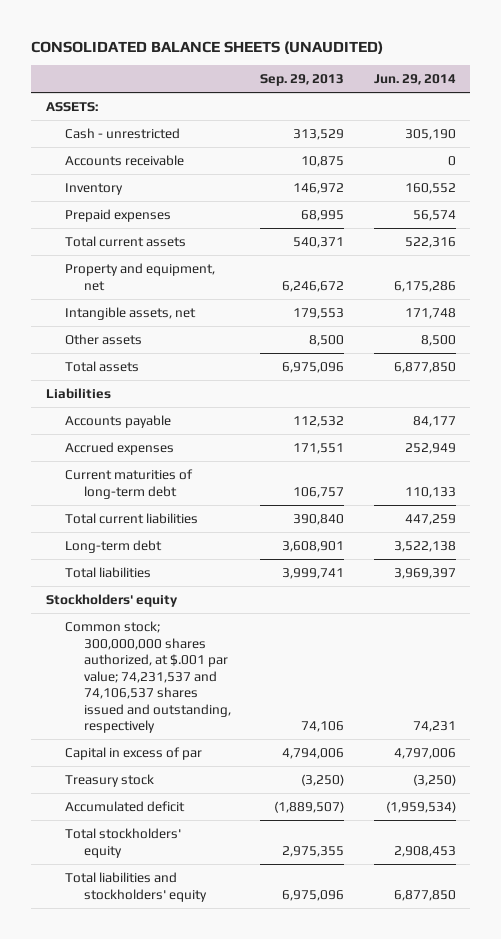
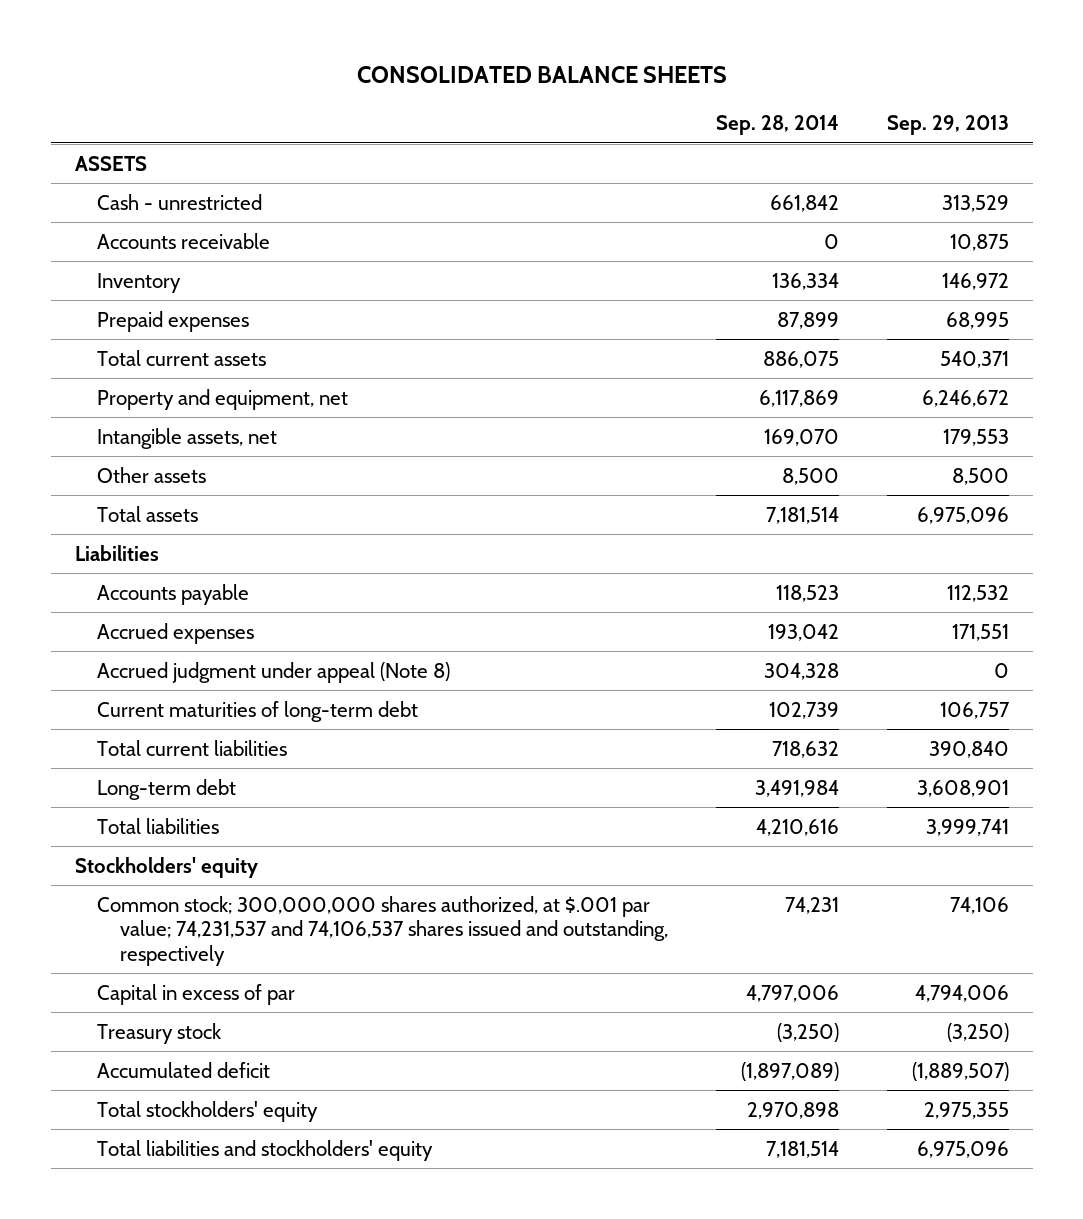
- CONSOLIDATED BALANCE SHEETS (UNAUDITED)
+ CONSOLIDATED BALANCE SHEETS
- | Sep. 29, 2013 | Jun. 29, 2014
+ | Sep. 28, 2014 | Sep. 29, 2013
- ASSETS:
+ ASSETS
+ Accrued judgment under appeal (Note 8) | 304,328 | 0

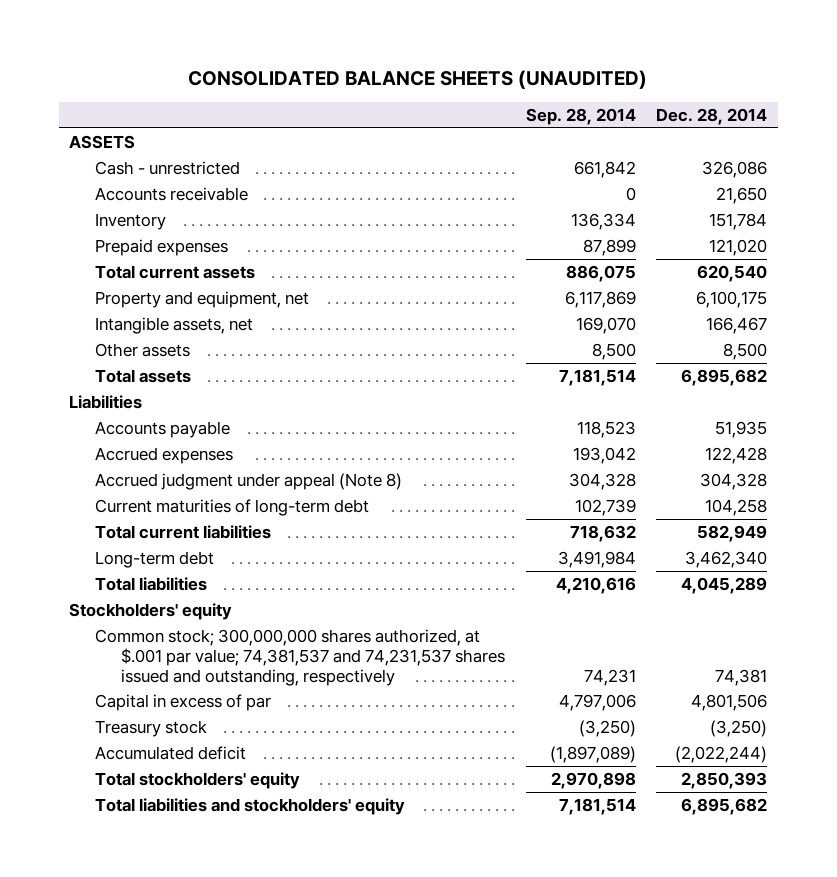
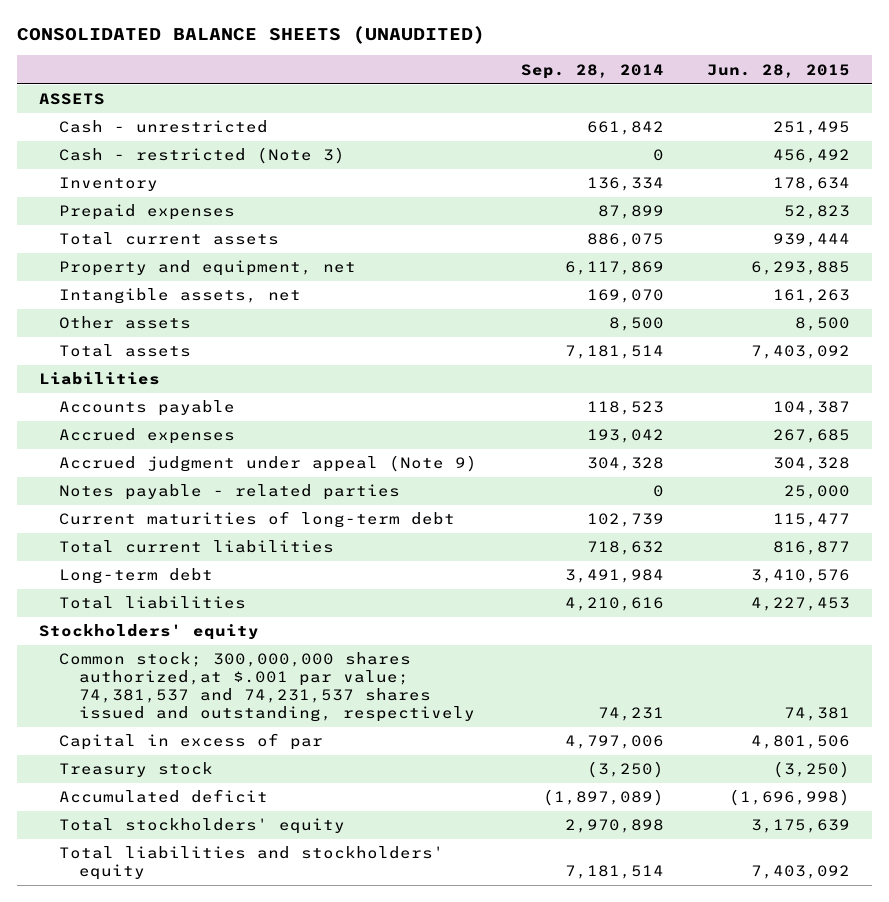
- | Sep. 28, 2014 | Dec. 28, 2014
+ | Sep. 28, 2014 | Jun. 28, 2015
- Accounts receivable | 0 | 21,650
+ Cash - restricted (Note 3) | 0 | 456,492
- Accrued judgment under appeal (Note 8) | 304,328 | 304,328
+ Accrued judgment under appeal (Note 9) | 304,328 | 304,328
+ Notes payable - related parties | 0 | 25,000
- Common stock; 300,000,000 shares authorized, at $.001 par value; 74,381,537 and 74,231,537 shares issued and outstanding, respectively | 74,231 | 74,381
+ Common stock; 300,000,000 shares authorized,at $.001 par value; 74,381,537 and 74,231,537 shares issued and outstanding, respectively | 74,231 | 74,381

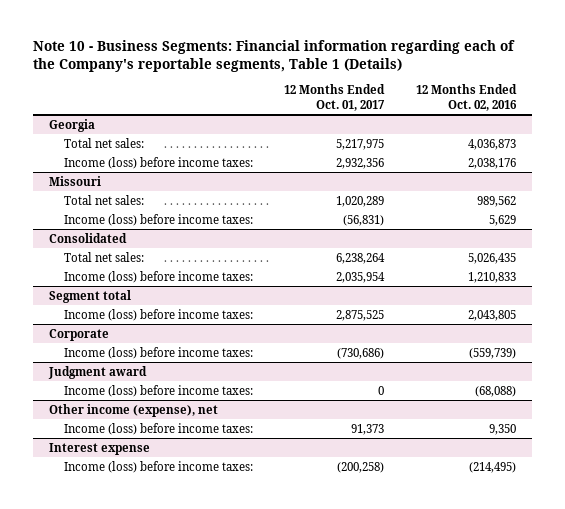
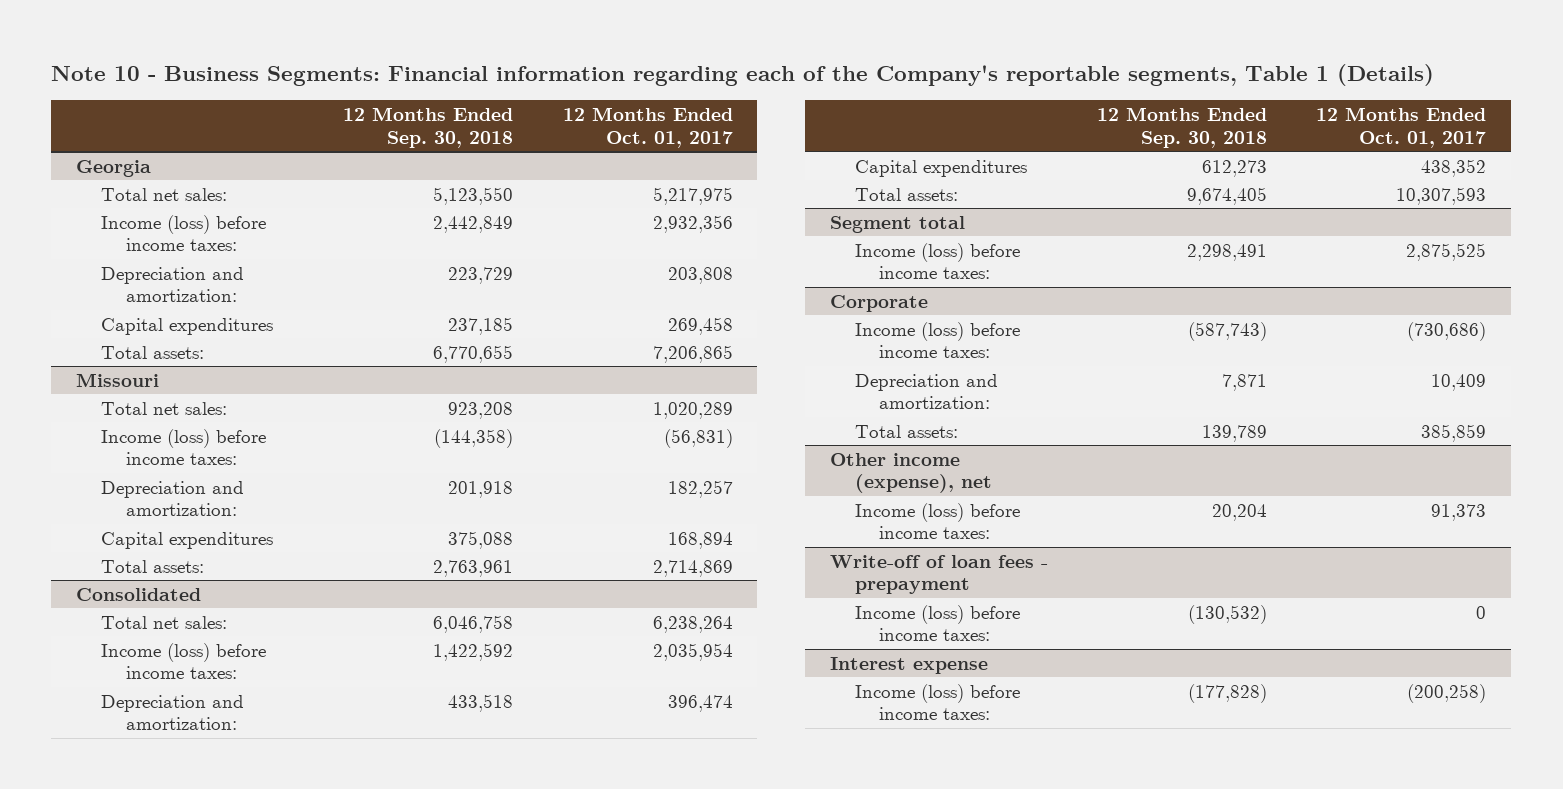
- | 12 Months Ended Oct. 01, 2017 | 12 Months Ended Oct. 02, 2016
+ | 12 Months Ended Sep. 30, 2018 | 12 Months Ended Oct. 01, 2017
@ Georgia
+ Depreciation and amortization: | 223,729 | 203,808
+ Capital expenditures | 237,185 | 269,458
+ Total assets: | 6,770,655 | 7,206,865
@ Missouri
+ Depreciation and amortization: | 201,918 | 182,257
+ Capital expenditures | 375,088 | 168,894
+ Total assets: | 2,763,961 | 2,714,869
@ Consolidated
+ Depreciation and amortization: | 433,518 | 396,474
+ Capital expenditures | 612,273 | 438,352
+ Total assets: | 9,674,405 | 10,307,593
- Judgment award
- Income (loss) before income taxes: | 0 | (68,088)
@ Corporate
+ Depreciation and amortization: | 7,871 | 10,409
+ Total assets: | 139,789 | 385,859
+ Write-off of loan fees - prepayment
+ Income (loss) before income taxes: | (130,532) | 0

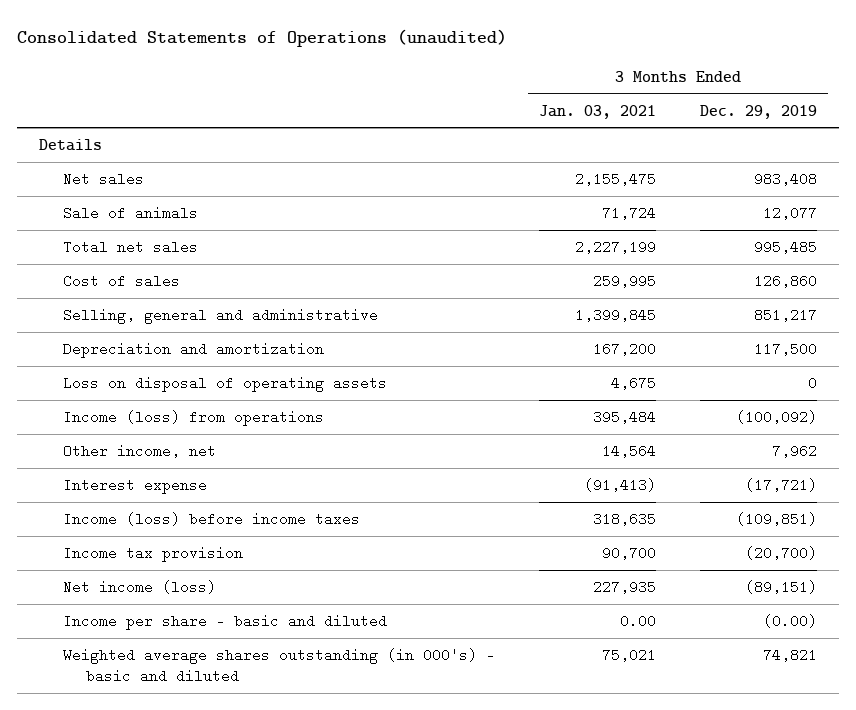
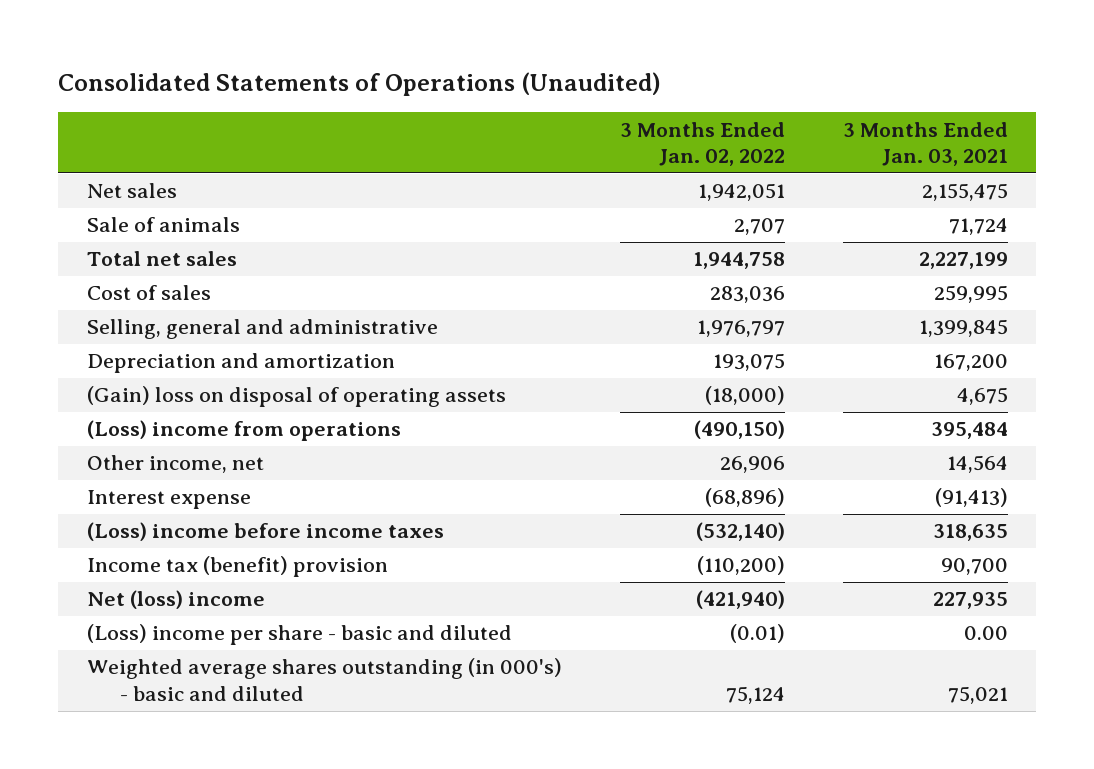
- Consolidated Statements of Operations (unaudited)
+ Consolidated Statements of Operations (Unaudited)
- | 3 Months Ended Jan. 03, 2021 | 3 Months Ended Dec. 29, 2019
+ | 3 Months Ended Jan. 02, 2022 | 3 Months Ended Jan. 03, 2021
- Details
- Loss on disposal of operating assets | 4,675 | 0
- Income (loss) from operations | 395,484 | (100,092)
+ (Gain) loss on disposal of operating assets | (18,000) | 4,675
+ (Loss) income from operations | (490,150) | 395,484
- Income (loss) before income taxes | 318,635 | (109,851)
- Income tax provision | 90,700 | (20,700)
- Net income (loss) | 227,935 | (89,151)
- Income per share - basic and diluted | 0.00 | (0.00)
+ (Loss) income before income taxes | (532,140) | 318,635
+ Income tax (benefit) provision | (110,200) | 90,700
+ Net (loss) income | (421,940) | 227,935
+ (Loss) income per share - basic and diluted | (0.01) | 0.00

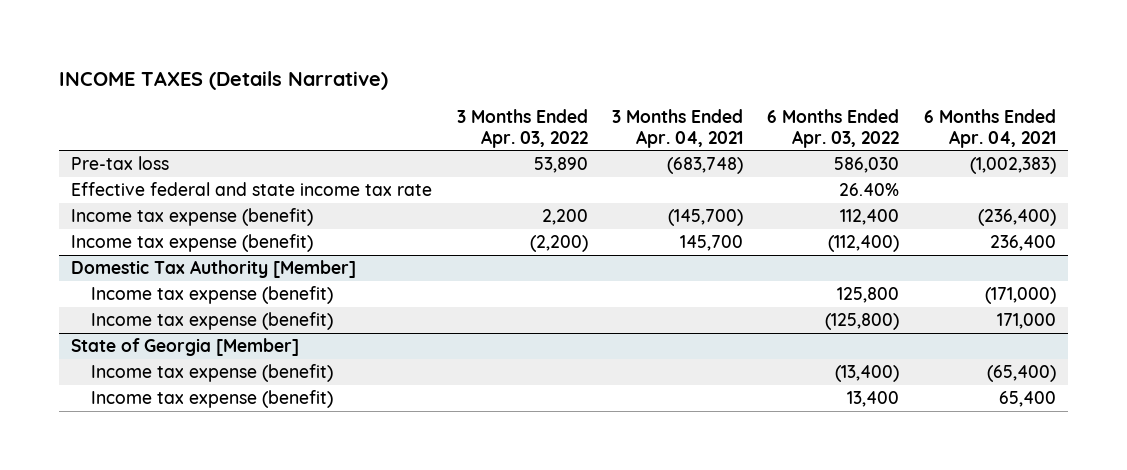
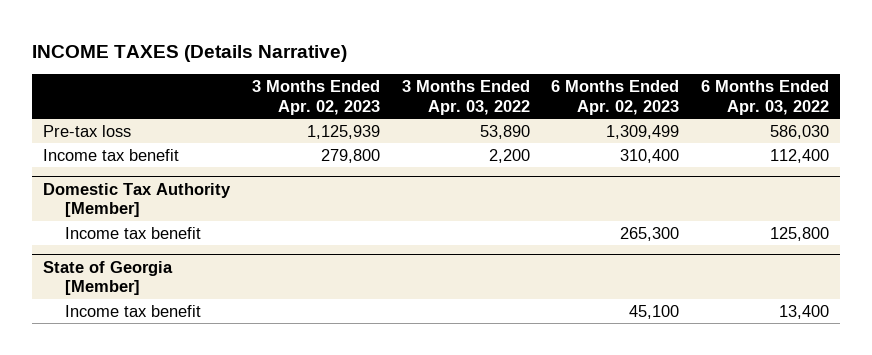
- | 3 Months Ended Apr. 03, 2022 | 3 Months Ended Apr. 04, 2021 | 6 Months Ended Apr. 03, 2022 | 6 Months Ended Apr. 04, 2021
+ | 3 Months Ended Apr. 02, 2023 | 3 Months Ended Apr. 03, 2022 | 6 Months Ended Apr. 02, 2023 | 6 Months Ended Apr. 03, 2022
- Effective federal and state income tax rate | | | 26.40% |
- Income tax expense (benefit) | 2,200 | (145,700) | 112,400 | (236,400)
- Income tax expense (benefit) | (2,200) | 145,700 | (112,400) | 236,400
+ Income tax benefit | 279,800 | 2,200 | 310,400 | 112,400
@ Domestic Tax Authority [Member]
- Income tax expense (benefit) | | | 125,800 | (171,000)
- Income tax expense (benefit) | | | (125,800) | 171,000
+ Income tax benefit | | | 265,300 | 125,800
@ State of Georgia [Member]
- Income tax expense (benefit) | | | (13,400) | (65,400)
- Income tax expense (benefit) | | | 13,400 | 65,400
+ Income tax benefit | | | 45,100 | 13,400

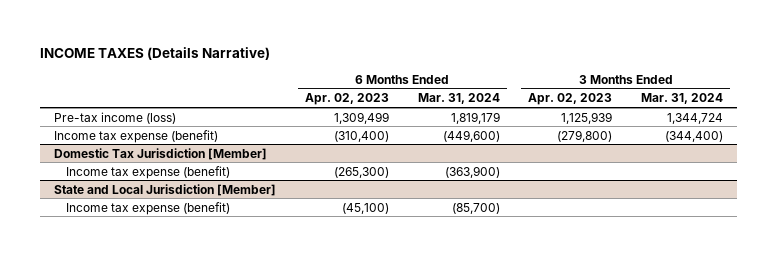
- | 3 Months Ended Apr. 02, 2023 | 3 Months Ended Apr. 03, 2022 | 6 Months Ended Apr. 02, 2023 | 6 Months Ended Apr. 03, 2022
+ | 6 Months Ended Apr. 02, 2023 | 6 Months Ended Mar. 31, 2024 | 3 Months Ended Apr. 02, 2023 | 3 Months Ended Mar. 31, 2024
- Pre-tax loss | 1,125,939 | 53,890 | 1,309,499 | 586,030
- Income tax benefit | 279,800 | 2,200 | 310,400 | 112,400
- Domestic Tax Authority [Member]
- Income tax benefit | | | 265,300 | 125,800
- State of Georgia [Member]
- Income tax benefit | | | 45,100 | 13,400
+ Pre-tax income (loss) | 1,309,499 | 1,819,179 | 1,125,939 | 1,344,724
+ Income tax expense (benefit) | (310,400) | (449,600) | (279,800) | (344,400)
+ Domestic Tax Jurisdiction [Member]
+ Income tax expense (benefit) | (265,300) | (363,900) | |
+ State and Local Jurisdiction [Member]
+ Income tax expense (benefit) | (45,100) | (85,700) | |

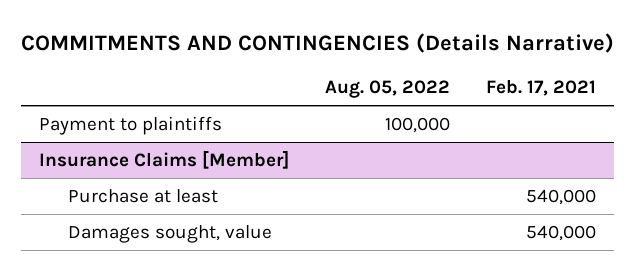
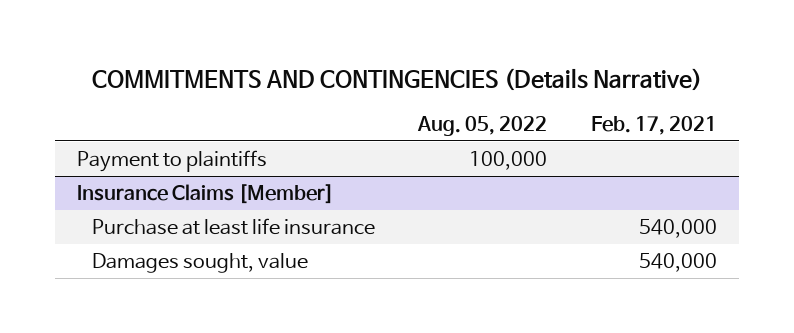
@ Insurance Claims [Member]
- Purchase at least | | 540,000
+ Purchase at least life insurance | | 540,000

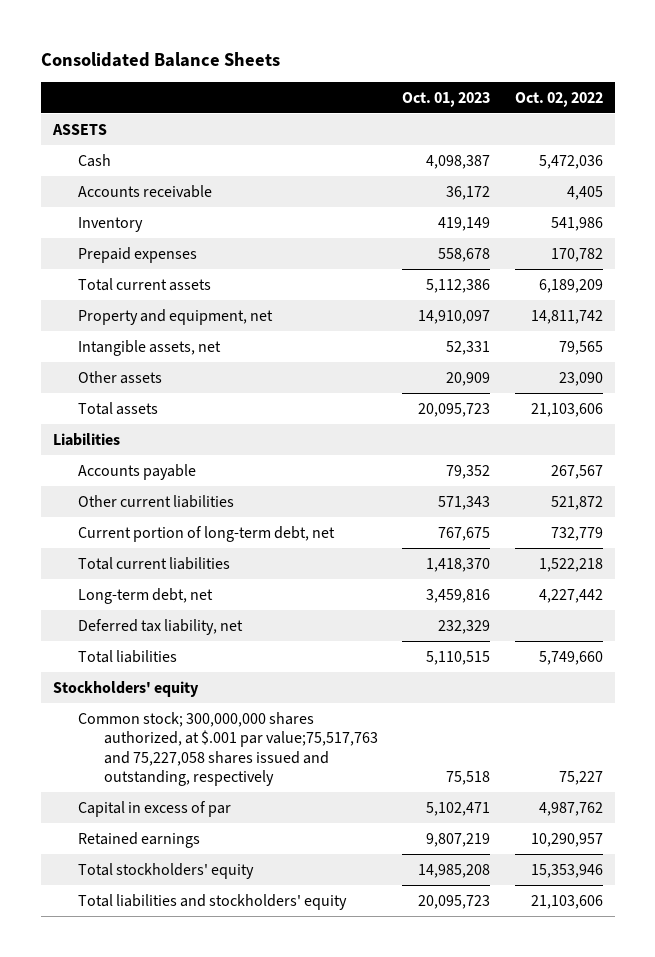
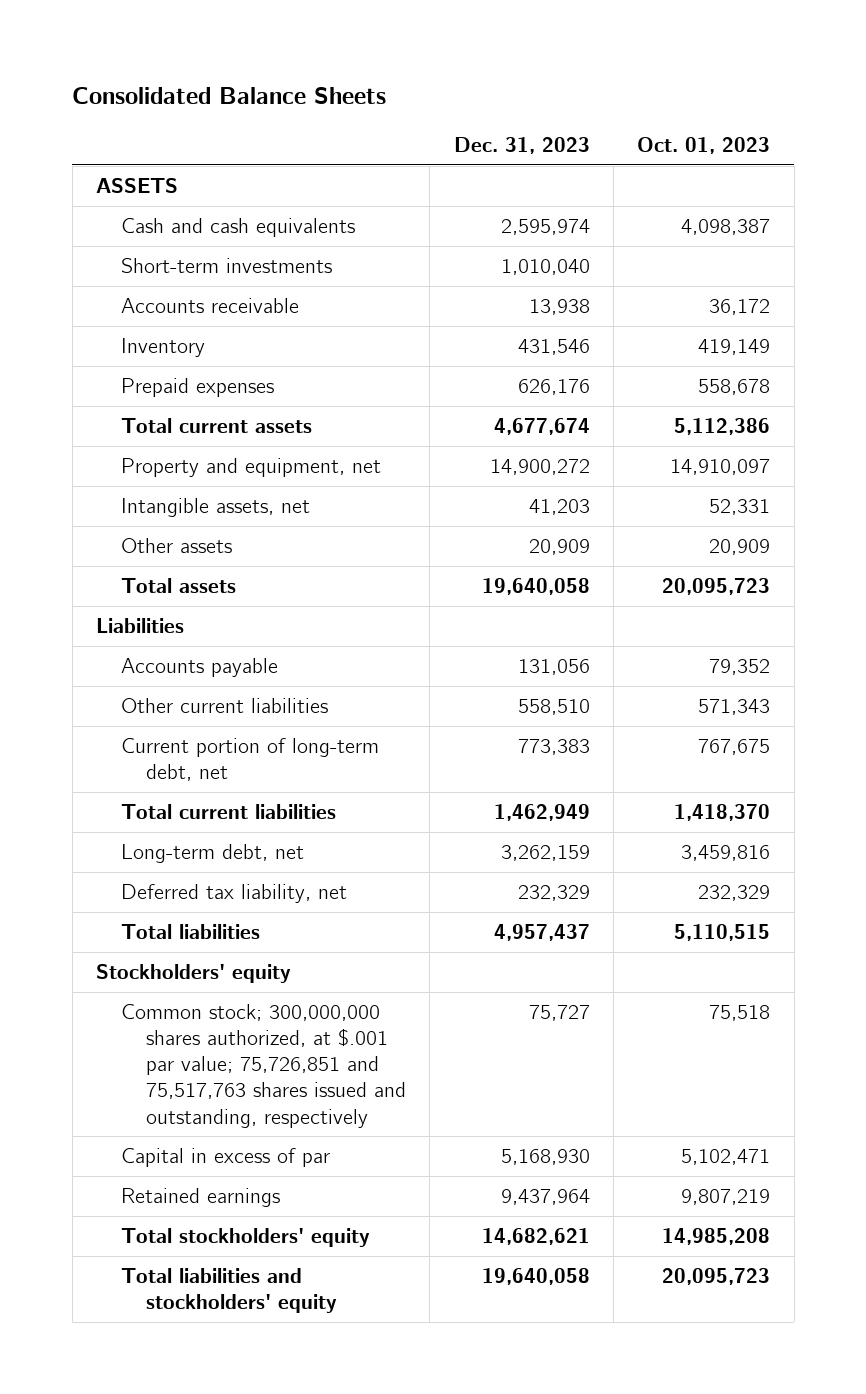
- | Oct. 01, 2023 | Oct. 02, 2022
+ | Dec. 31, 2023 | Oct. 01, 2023
- Cash | 4,098,387 | 5,472,036
+ Cash and cash equivalents | 2,595,974 | 4,098,387
+ Short-term investments | 1,010,040 |
- Common stock; 300,000,000 shares authorized, at $.001 par value;75,517,763 and 75,227,058 shares issued and outstanding, respectively | 75,518 | 75,227
+ Common stock; 300,000,000 shares authorized, at $.001 par value; 75,726,851 and 75,517,763 shares issued and outstanding, respectively | 75,727 | 75,518

